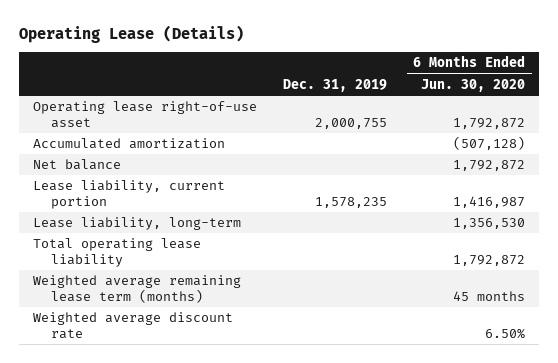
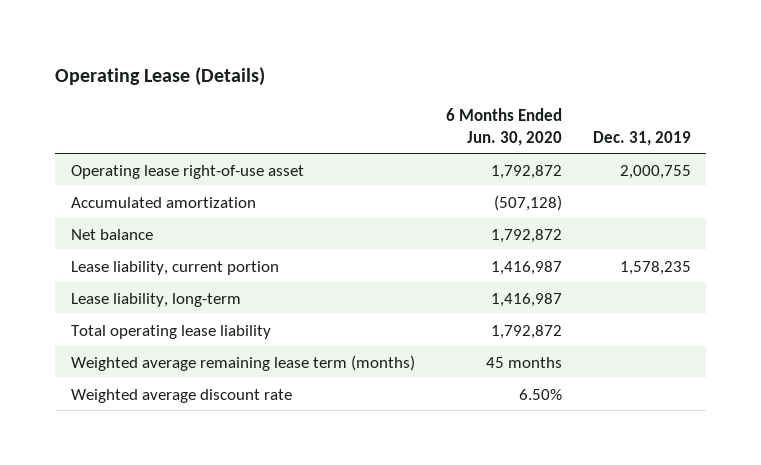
- | Dec. 31, 2019 | 6 Months Ended Jun. 30, 2020
+ | 6 Months Ended Jun. 30, 2020 | Dec. 31, 2019
- Lease liability, long-term | | 1,356,530
+ Lease liability, long-term | 1,416,987 |

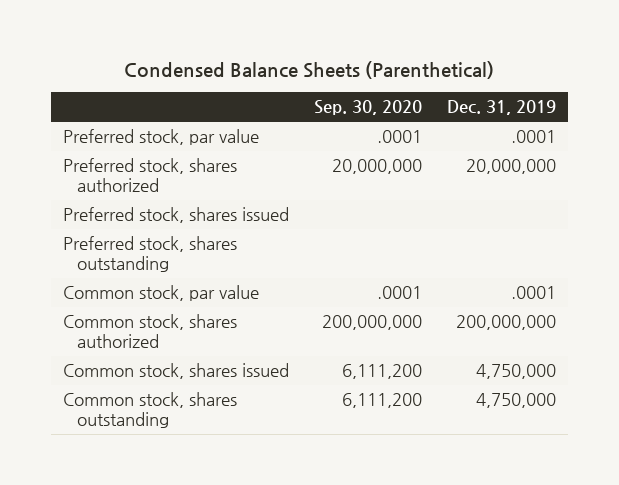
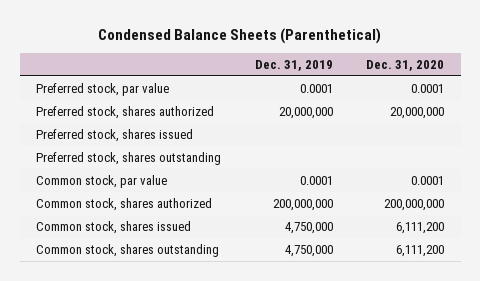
- | Sep. 30, 2020 | Dec. 31, 2019
+ | Dec. 31, 2019 | Dec. 31, 2020
- Preferred stock, par value | .0001 | .0001
+ Preferred stock, par value | 0.0001 | 0.0001
- Common stock, par value | .0001 | .0001
+ Common stock, par value | 0.0001 | 0.0001

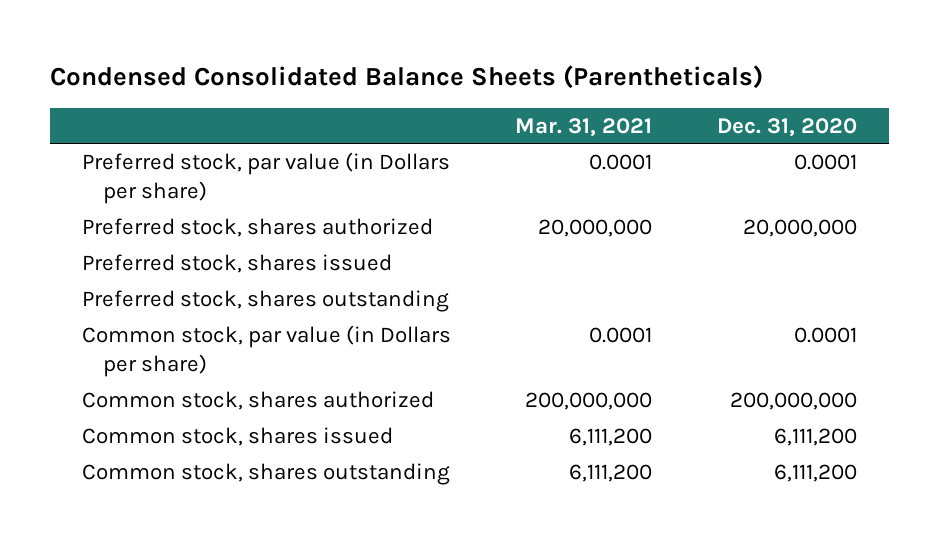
- Condensed Balance Sheets (Parenthetical)
+ Condensed Consolidated Balance Sheets (Parentheticals)
- | Dec. 31, 2019 | Dec. 31, 2020
+ | Mar. 31, 2021 | Dec. 31, 2020
- Preferred stock, par value | 0.0001 | 0.0001
+ Preferred stock, par value (in Dollars per share) | 0.0001 | 0.0001
- Common stock, par value | 0.0001 | 0.0001
+ Common stock, par value (in Dollars per share) | 0.0001 | 0.0001

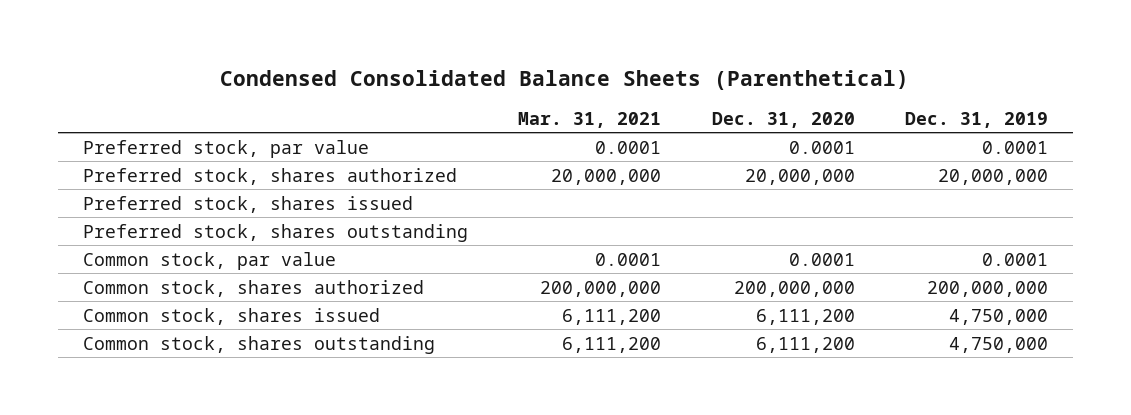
- Condensed Consolidated Balance Sheets (Parentheticals)
+ Condensed Consolidated Balance Sheets (Parenthetical)
- | Mar. 31, 2021 | Dec. 31, 2020
+ | Mar. 31, 2021 | Dec. 31, 2020 | Dec. 31, 2019
- Preferred stock, par value (in Dollars per share) | 0.0001 | 0.0001
+ Preferred stock, par value | 0.0001 | 0.0001 | 0.0001
- Common stock, par value (in Dollars per share) | 0.0001 | 0.0001
+ Common stock, par value | 0.0001 | 0.0001 | 0.0001

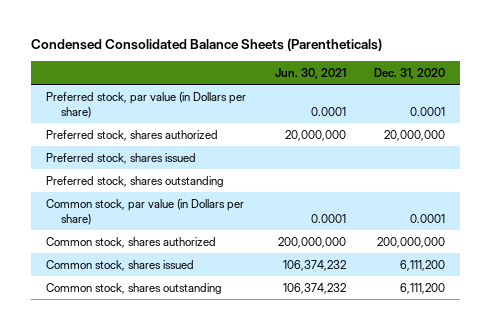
- Condensed Consolidated Balance Sheets (Parenthetical)
+ Condensed Consolidated Balance Sheets (Parentheticals)
- | Mar. 31, 2021 | Dec. 31, 2020 | Dec. 31, 2019
+ | Jun. 30, 2021 | Dec. 31, 2020
- Preferred stock, par value | 0.0001 | 0.0001 | 0.0001
+ Preferred stock, par value (in Dollars per share) | 0.0001 | 0.0001
- Common stock, par value | 0.0001 | 0.0001 | 0.0001
+ Common stock, par value (in Dollars per share) | 0.0001 | 0.0001

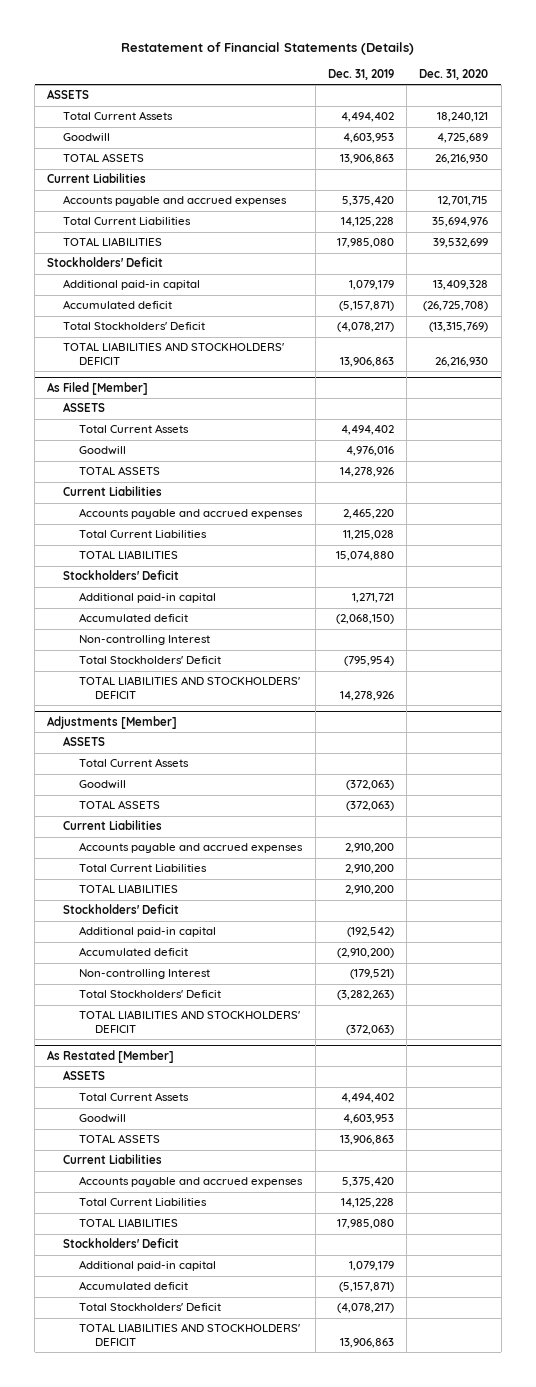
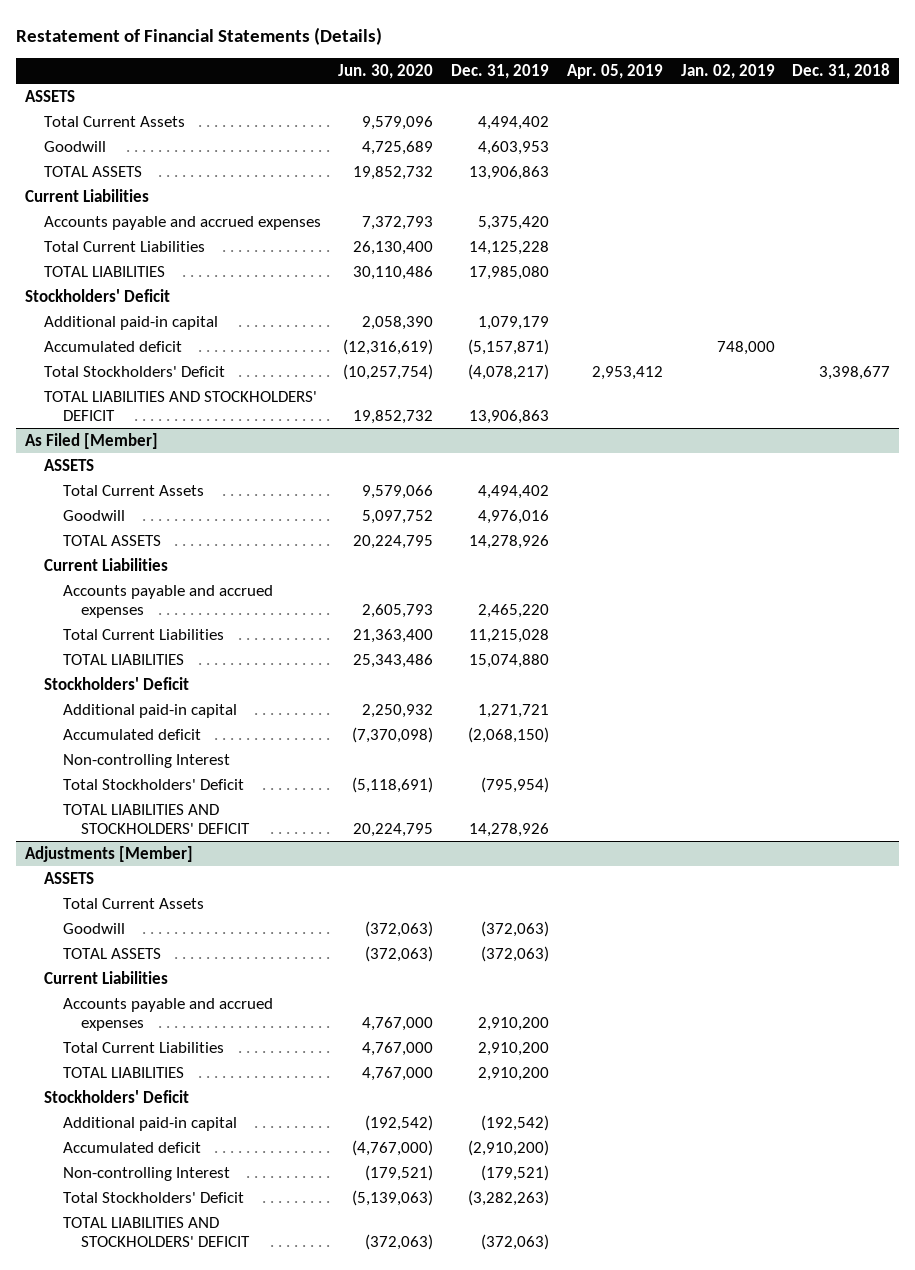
- | Dec. 31, 2019 | Dec. 31, 2020
+ | Jun. 30, 2020 | Dec. 31, 2019 | Apr. 05, 2019 | Jan. 02, 2019 | Dec. 31, 2018
- As Restated [Member]
- ASSETS
- Total Current Assets | 4,494,402 |
- Goodwill | 4,603,953 |
- TOTAL ASSETS | 13,906,863 |
- Current Liabilities
- Accounts payable and accrued expenses | 5,375,420 |
- Total Current Liabilities | 14,125,228 |
- TOTAL LIABILITIES | 17,985,080 |
- Stockholders' Deficit
- Additional paid-in capital | 1,079,179 |
- Accumulated deficit | (5,157,871) |
- Total Stockholders' Deficit | (4,078,217) |
- TOTAL LIABILITIES AND STOCKHOLDERS' DEFICIT | 13,906,863 |

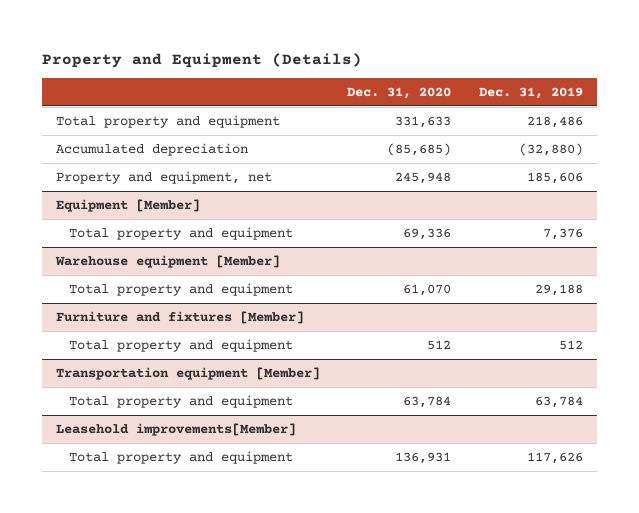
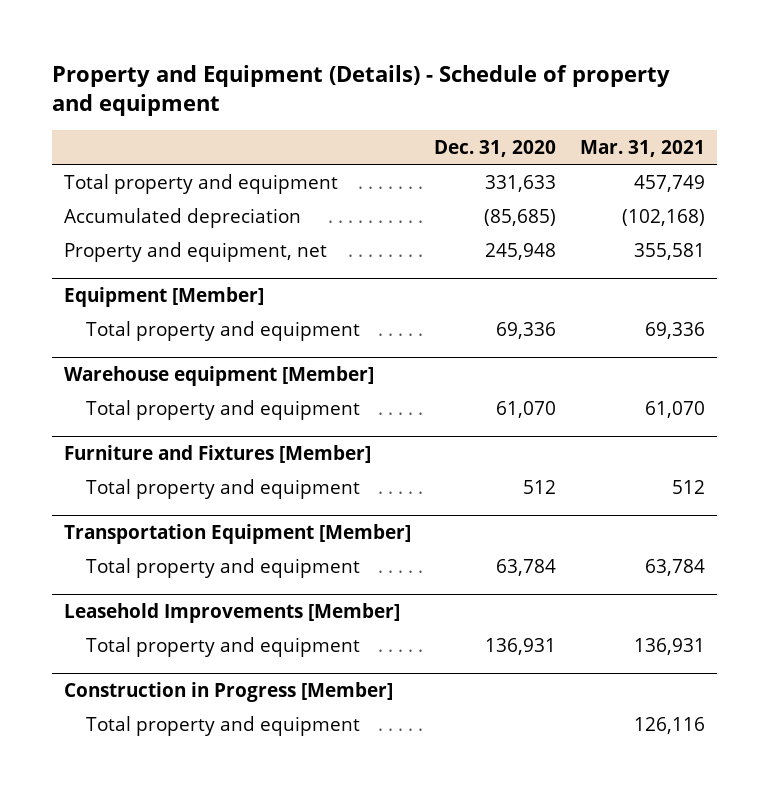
- Property and Equipment (Details)
+ Property and Equipment (Details) - Schedule of property and equipment
- | Dec. 31, 2020 | Dec. 31, 2019
+ | Dec. 31, 2020 | Mar. 31, 2021
- Furniture and fixtures [Member]
+ Furniture and Fixtures [Member]
- Transportation equipment [Member]
+ Transportation Equipment [Member]
- Leasehold improvements[Member]
+ Leasehold Improvements [Member]
+ Construction in Progress [Member]
+ Total property and equipment | | 126,116

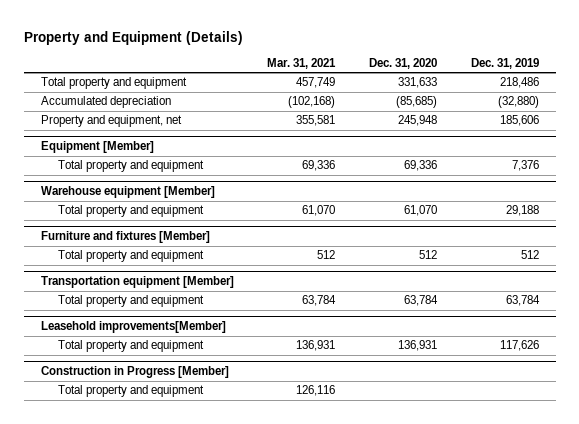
- Property and Equipment (Details) - Schedule of property and equipment
+ Property and Equipment (Details)
- | Dec. 31, 2020 | Mar. 31, 2021
+ | Mar. 31, 2021 | Dec. 31, 2020 | Dec. 31, 2019
- Furniture and Fixtures [Member]
+ Furniture and fixtures [Member]
- Transportation Equipment [Member]
+ Transportation equipment [Member]
- Leasehold Improvements [Member]
+ Leasehold improvements[Member]

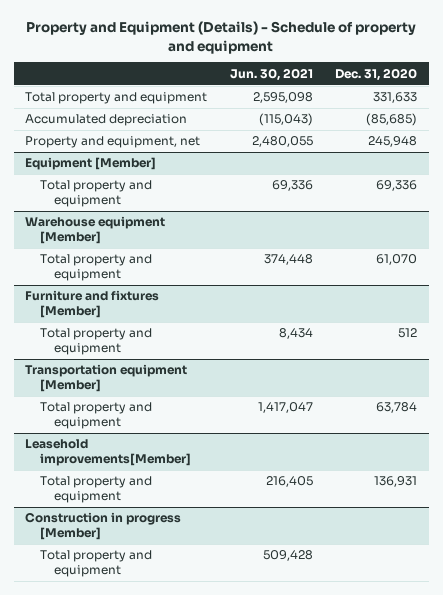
- Property and Equipment (Details)
+ Property and Equipment (Details) - Schedule of property and equipment
- | Mar. 31, 2021 | Dec. 31, 2020 | Dec. 31, 2019
+ | Jun. 30, 2021 | Dec. 31, 2020
- Construction in Progress [Member]
+ Construction in progress [Member]

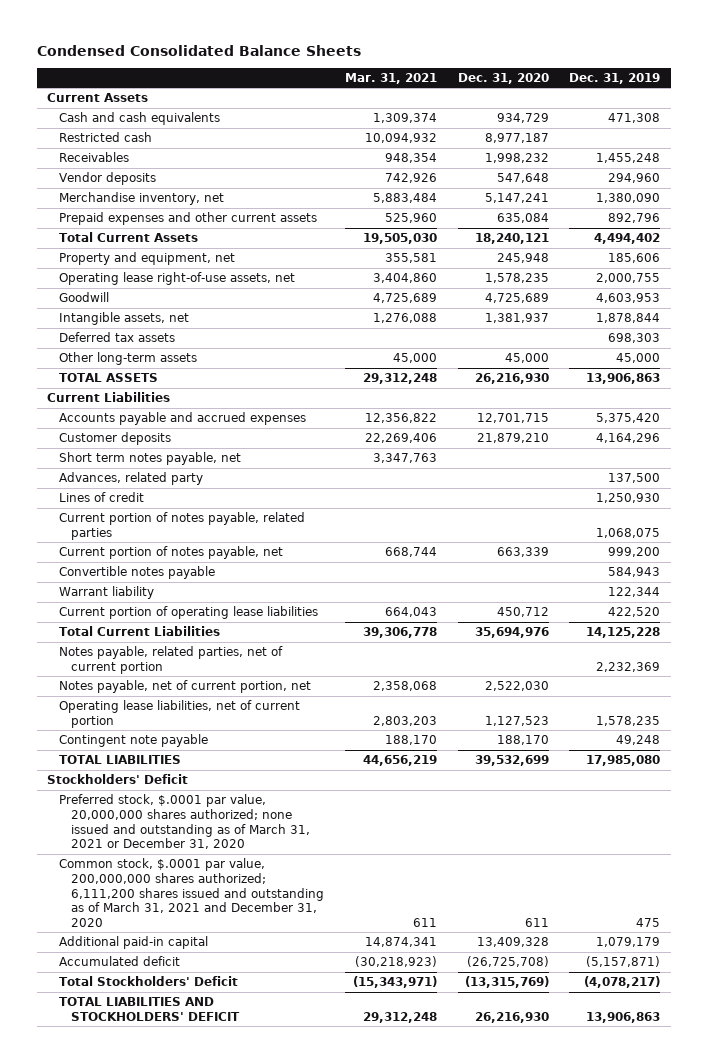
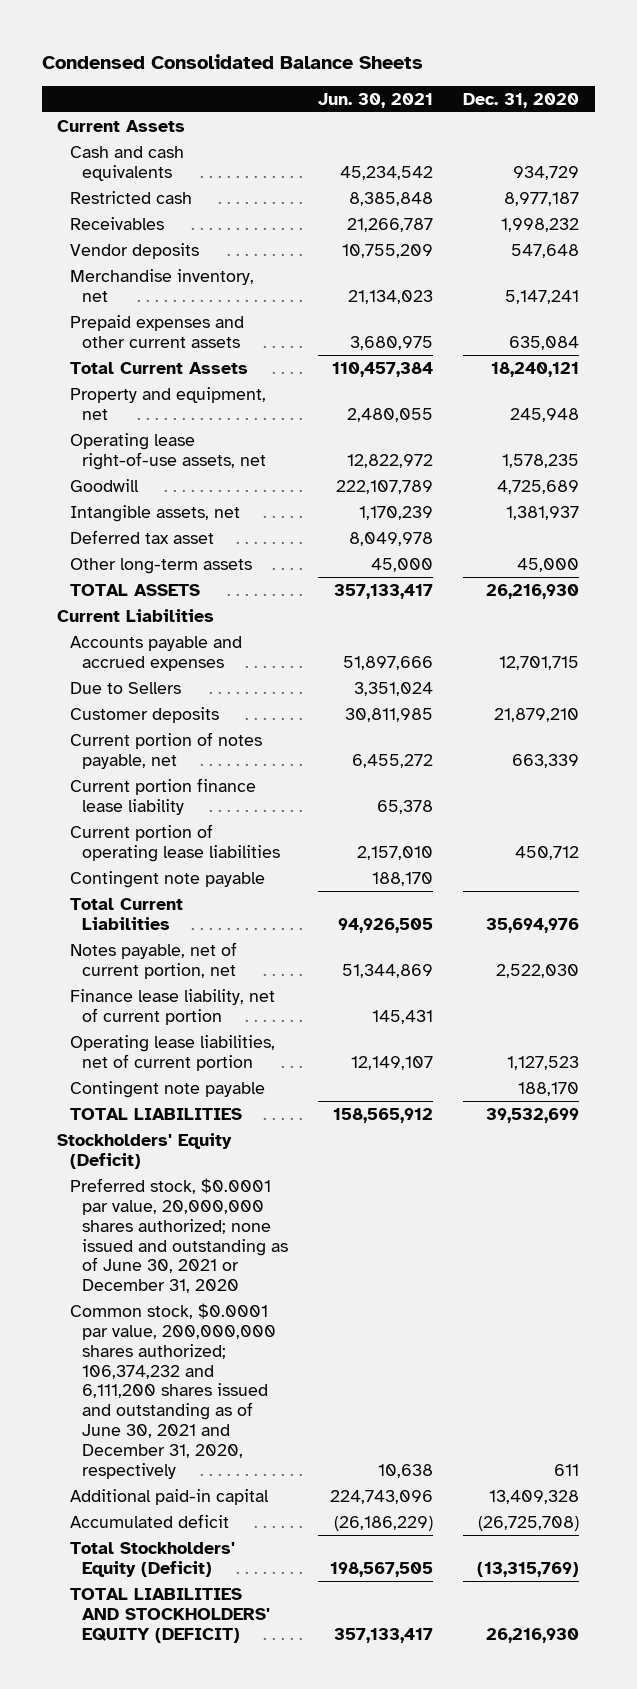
- | Mar. 31, 2021 | Dec. 31, 2020 | Dec. 31, 2019
+ | Jun. 30, 2021 | Dec. 31, 2020
- Deferred tax assets | | | 698,303
+ Deferred tax asset | 8,049,978 |
+ Due to Sellers | 3,351,024 |
- Short term notes payable, net | 3,347,763 | |
- Advances, related party | | | 137,500
- Lines of credit | | | 1,250,930
- Current portion of notes payable, related parties | | | 1,068,075
- Convertible notes payable | | | 584,943
- Warrant liability | | | 122,344
+ Current portion finance lease liability | 65,378 |
+ Contingent note payable | 188,170 |
- Notes payable, related parties, net of current portion | | | 2,232,369
+ Finance lease liability, net of current portion | 145,431 |
- Stockholders' Deficit
- Preferred stock, $.0001 par value, 20,000,000 shares authorized; none issued and outstanding as of March 31, 2021 or December 31, 2020
- Common stock, $.0001 par value, 200,000,000 shares authorized; 6,111,200 shares issued and outstanding as of March 31, 2021 and December 31, 2020 | 611 | 611 | 475
+ Stockholders' Equity (Deficit)
+ Preferred stock, $0.0001 par value, 20,000,000 shares authorized; none issued and outstanding as of June 30, 2021 or December 31, 2020
+ Common stock, $0.0001 par value, 200,000,000 shares authorized; 106,374,232 and 6,111,200 shares issued and outstanding as of June 30, 2021 and December 31, 2020, respectively | 10,638 | 611
- Total Stockholders' Deficit | (15,343,971) | (13,315,769) | (4,078,217)
- TOTAL LIABILITIES AND STOCKHOLDERS' DEFICIT | 29,312,248 | 26,216,930 | 13,906,863
+ Total Stockholders' Equity (Deficit) | 198,567,505 | (13,315,769)
+ TOTAL LIABILITIES AND STOCKHOLDERS' EQUITY (DEFICIT) | 357,133,417 | 26,216,930

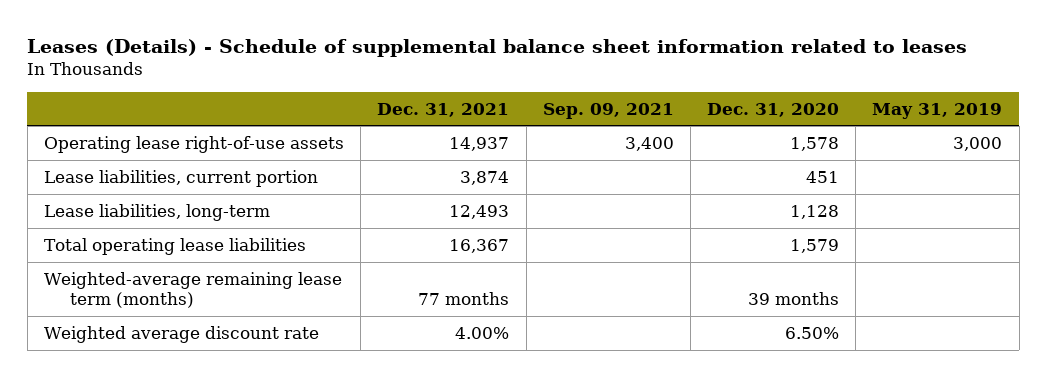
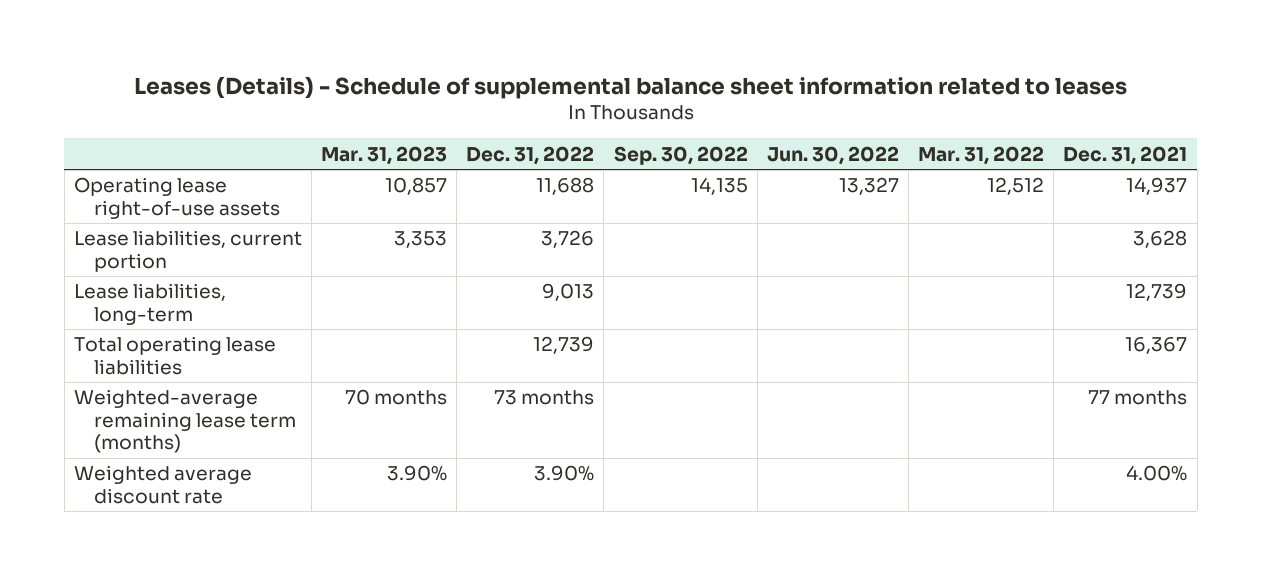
- | Dec. 31, 2021 | Sep. 09, 2021 | Dec. 31, 2020 | May 31, 2019
+ | Mar. 31, 2023 | Dec. 31, 2022 | Sep. 30, 2022 | Jun. 30, 2022 | Mar. 31, 2022 | Dec. 31, 2021
- Lease liabilities, current portion | 3,874 | | 451 |
- Lease liabilities, long-term | 12,493 | | 1,128 |
+ Lease liabilities, current portion | 3,353 | 3,726 | | | | 3,628
+ Lease liabilities, long-term | | 9,013 | | | | 12,739

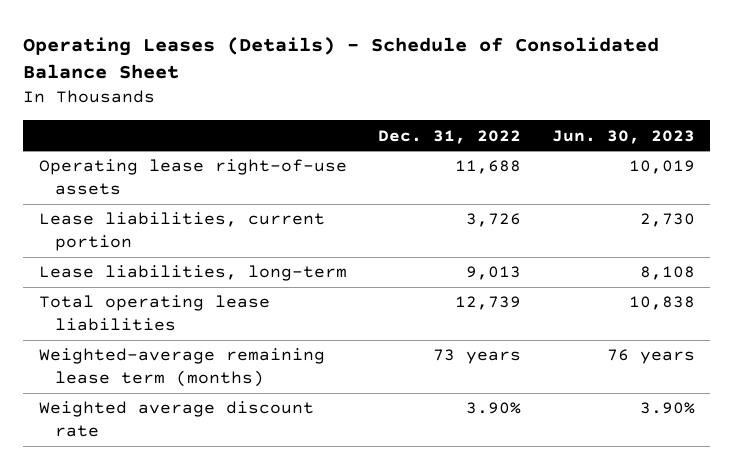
- Leases (Details) - Schedule of supplemental balance sheet information related to leases
+ Operating Leases (Details) - Schedule of Consolidated Balance Sheet
- | Mar. 31, 2023 | Dec. 31, 2022 | Sep. 30, 2022 | Jun. 30, 2022 | Mar. 31, 2022 | Dec. 31, 2021
+ | Dec. 31, 2022 | Jun. 30, 2023
- Weighted-average remaining lease term (months) | 70 months | 73 months | | | | 77 months
+ Weighted-average remaining lease term (months) | 73 years | 76 years

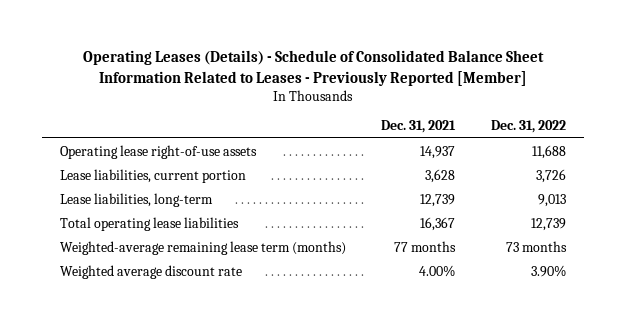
- Operating Leases (Details) - Schedule of Consolidated Balance Sheet
+ Operating Leases (Details) - Schedule of Consolidated Balance Sheet Information Related to Leases - Previously Reported [Member]
- | Dec. 31, 2022 | Jun. 30, 2023
+ | Dec. 31, 2021 | Dec. 31, 2022
- Weighted-average remaining lease term (months) | 73 years | 76 years
+ Weighted-average remaining lease term (months) | 77 months | 73 months

